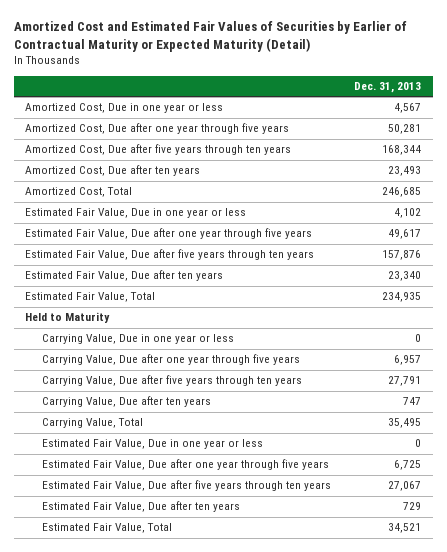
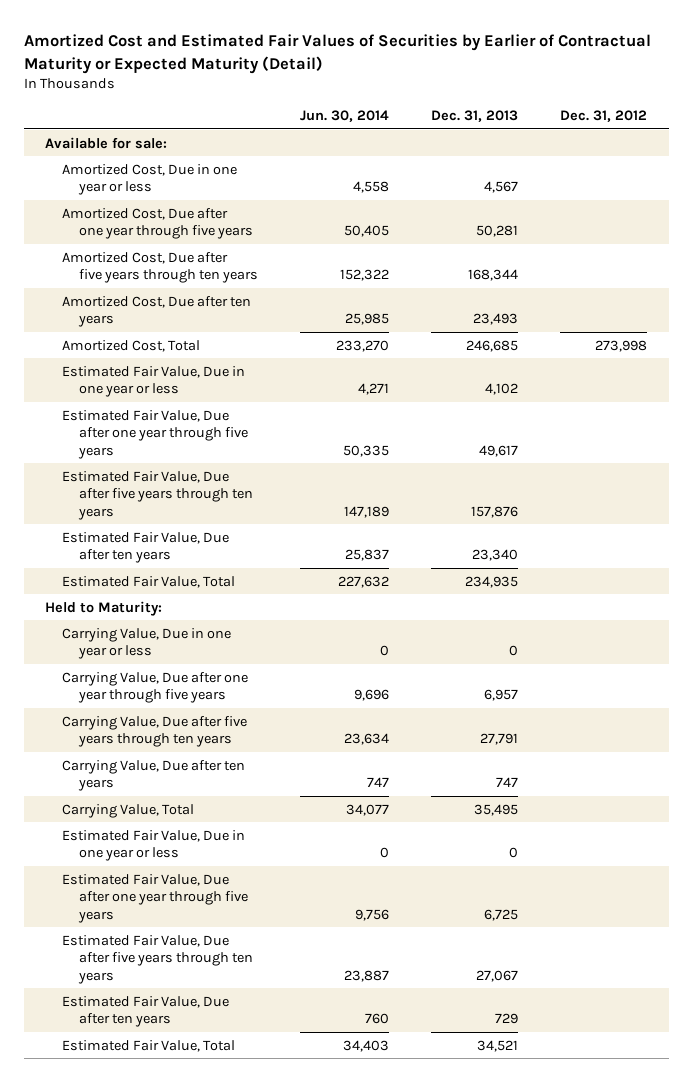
- | Dec. 31, 2013
+ | Jun. 30, 2014 | Dec. 31, 2013 | Dec. 31, 2012
+ Available for sale:
- Held to Maturity
+ Held to Maturity:

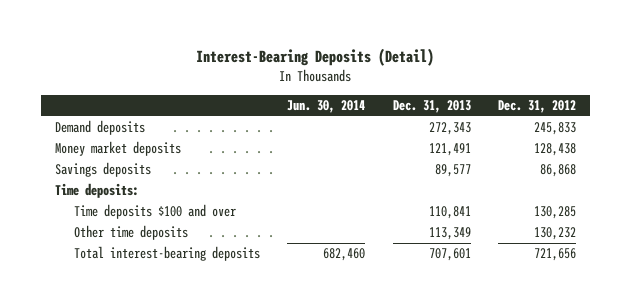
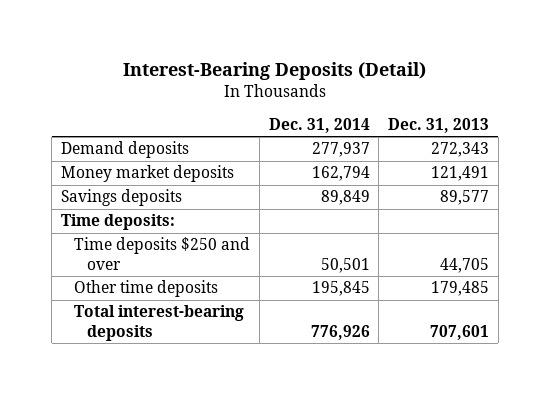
- | Jun. 30, 2014 | Dec. 31, 2013 | Dec. 31, 2012
+ | Dec. 31, 2014 | Dec. 31, 2013
- Time deposits $100 and over | | 110,841 | 130,285
- Other time deposits | | 113,349 | 130,232
+ Time deposits $250 and over | 50,501 | 44,705
+ Other time deposits | 195,845 | 179,485

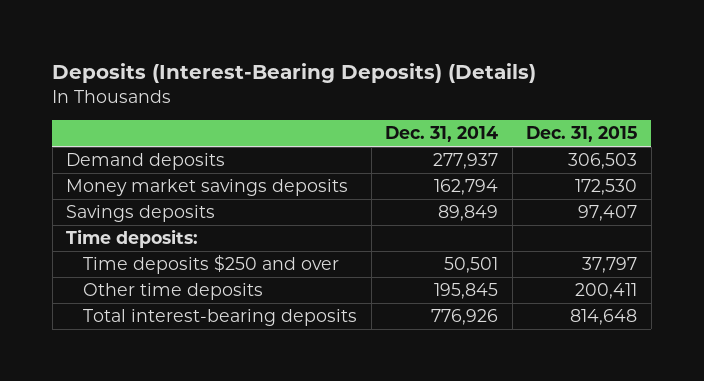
- Interest-Bearing Deposits (Detail)
+ Deposits (Interest-Bearing Deposits) (Details)
- | Dec. 31, 2014 | Dec. 31, 2013
+ | Dec. 31, 2014 | Dec. 31, 2015
- Money market deposits | 162,794 | 121,491
+ Money market savings deposits | 162,794 | 172,530

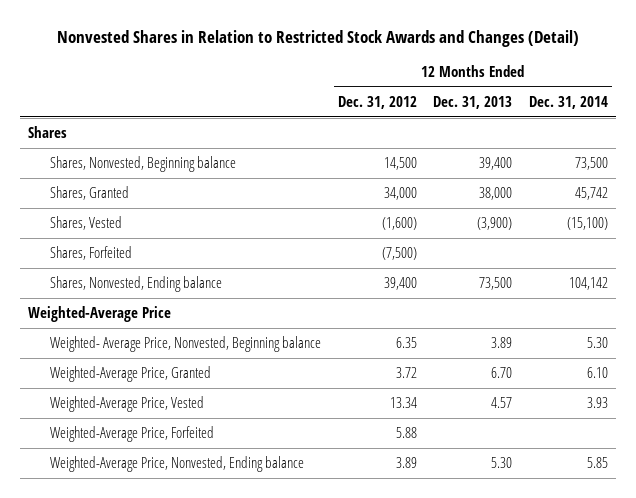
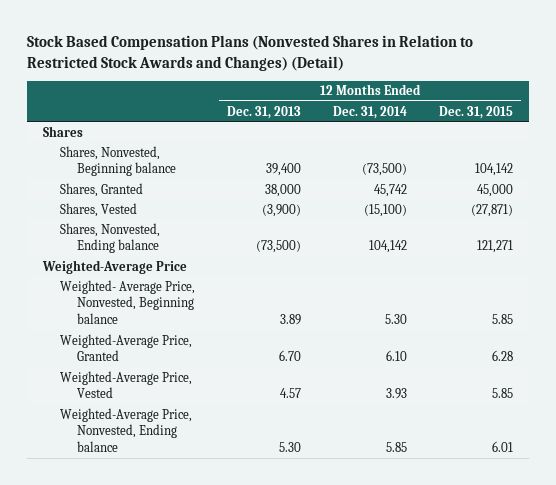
- Nonvested Shares in Relation to Restricted Stock Awards and Changes (Detail)
+ Stock Based Compensation Plans (Nonvested Shares in Relation to Restricted Stock Awards and Changes) (Detail)
- | 12 Months Ended Dec. 31, 2012 | 12 Months Ended Dec. 31, 2013 | 12 Months Ended Dec. 31, 2014
+ | 12 Months Ended Dec. 31, 2013 | 12 Months Ended Dec. 31, 2014 | 12 Months Ended Dec. 31, 2015
- Shares, Nonvested, Beginning balance | 14,500 | 39,400 | 73,500
+ Shares, Nonvested, Beginning balance | 39,400 | (73,500) | 104,142
- Shares, Forfeited | (7,500) | |
- Shares, Nonvested, Ending balance | 39,400 | 73,500 | 104,142
+ Shares, Nonvested, Ending balance | (73,500) | 104,142 | 121,271
- Weighted-Average Price, Forfeited | 5.88 | |

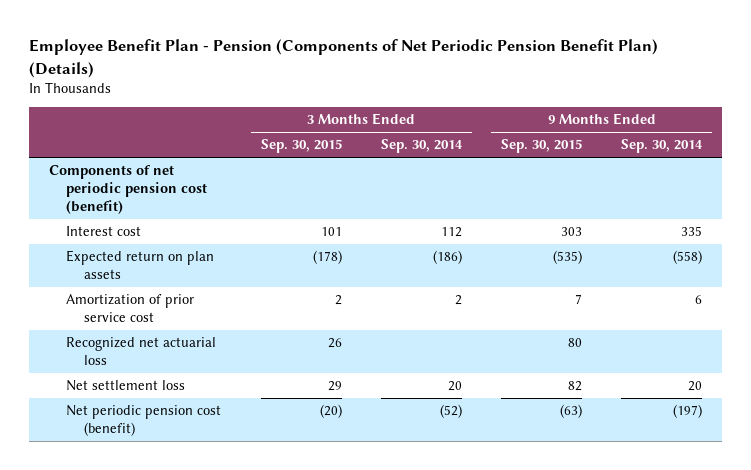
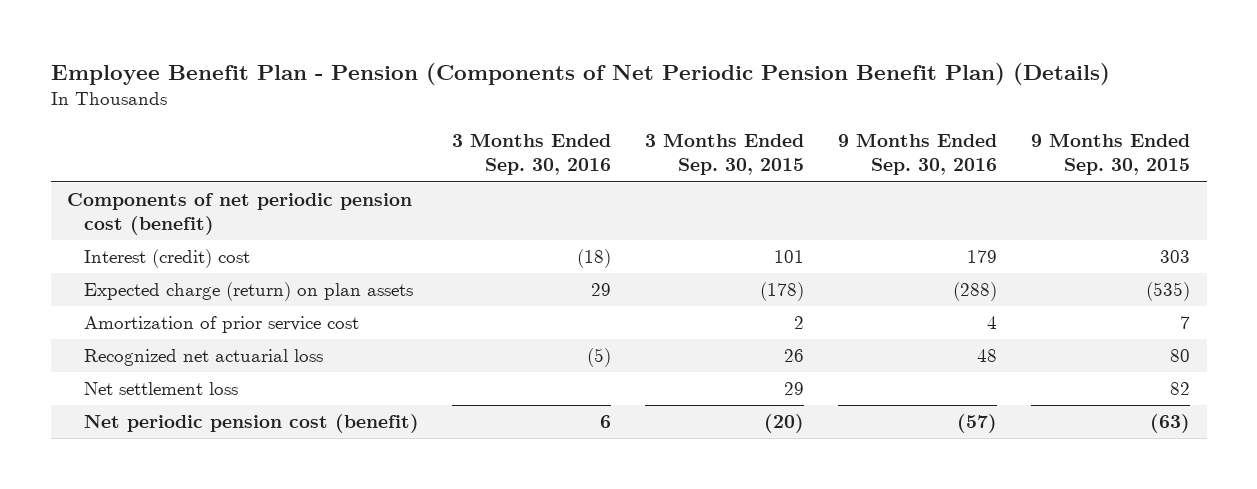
- | 3 Months Ended Sep. 30, 2015 | 3 Months Ended Sep. 30, 2014 | 9 Months Ended Sep. 30, 2015 | 9 Months Ended Sep. 30, 2014
+ | 3 Months Ended Sep. 30, 2016 | 3 Months Ended Sep. 30, 2015 | 9 Months Ended Sep. 30, 2016 | 9 Months Ended Sep. 30, 2015
- Interest cost | 101 | 112 | 303 | 335
- Expected return on plan assets | (178) | (186) | (535) | (558)
+ Interest (credit) cost | (18) | 101 | 179 | 303
+ Expected charge (return) on plan assets | 29 | (178) | (288) | (535)

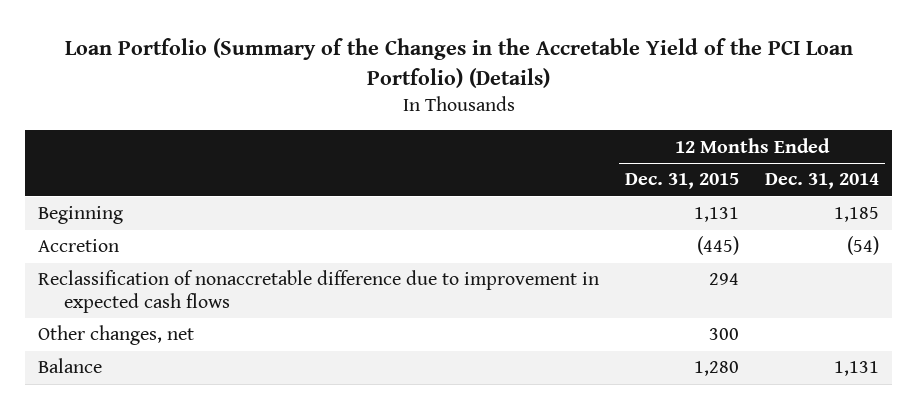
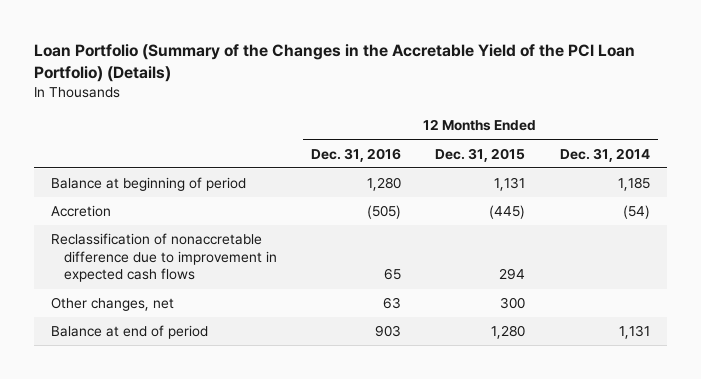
- | 12 Months Ended Dec. 31, 2015 | 12 Months Ended Dec. 31, 2014
+ | 12 Months Ended Dec. 31, 2016 | 12 Months Ended Dec. 31, 2015 | 12 Months Ended Dec. 31, 2014
- Beginning | 1,131 | 1,185
+ Balance at beginning of period | 1,280 | 1,131 | 1,185
- Balance | 1,280 | 1,131
+ Balance at end of period | 903 | 1,280 | 1,131

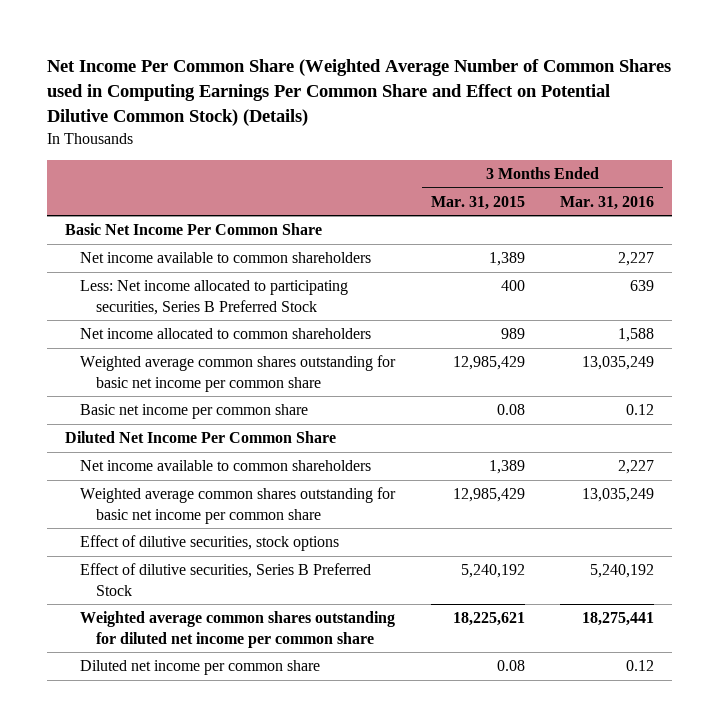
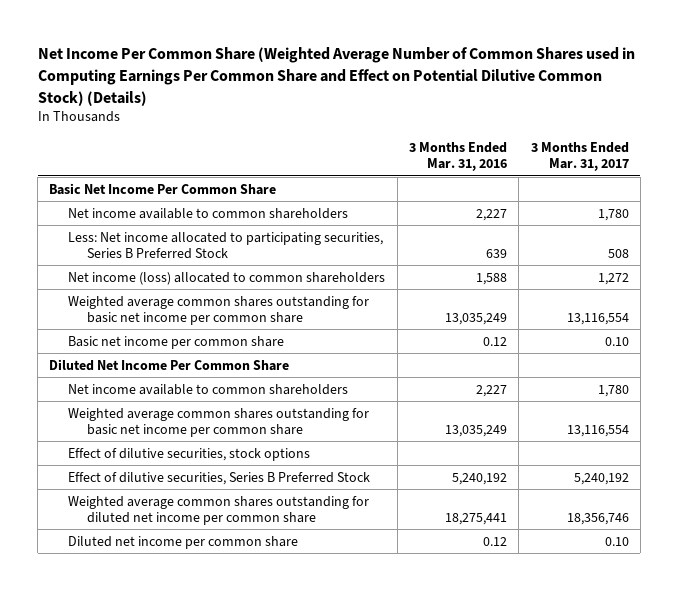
- | 3 Months Ended Mar. 31, 2015 | 3 Months Ended Mar. 31, 2016
+ | 3 Months Ended Mar. 31, 2016 | 3 Months Ended Mar. 31, 2017
- Net income allocated to common shareholders | 989 | 1,588
+ Net income (loss) allocated to common shareholders | 1,588 | 1,272

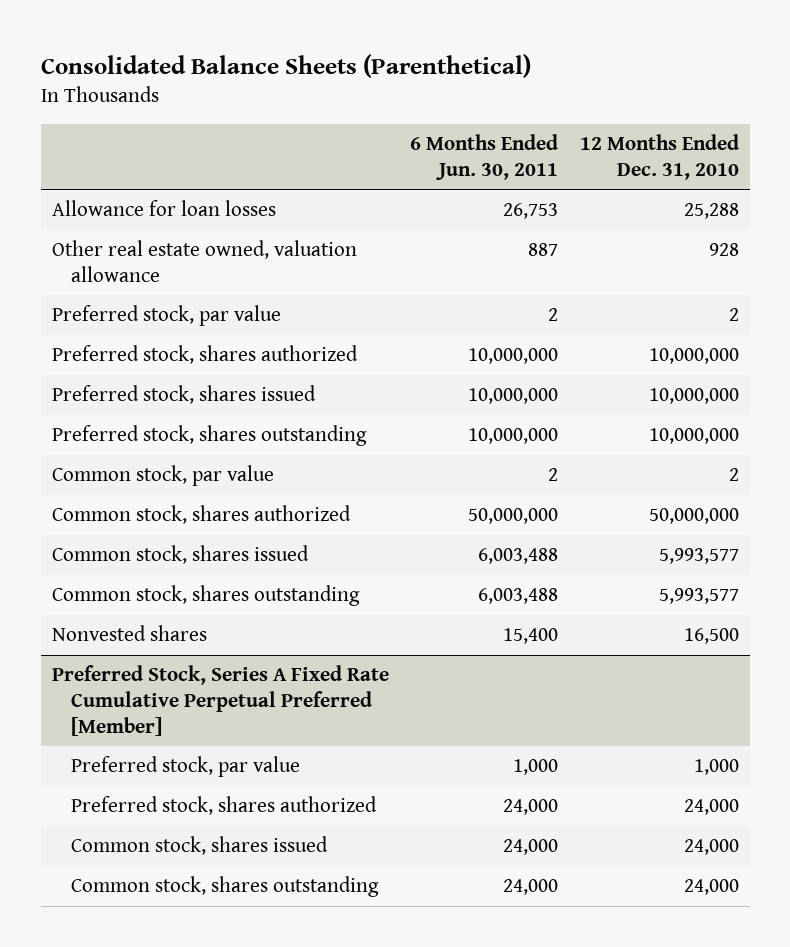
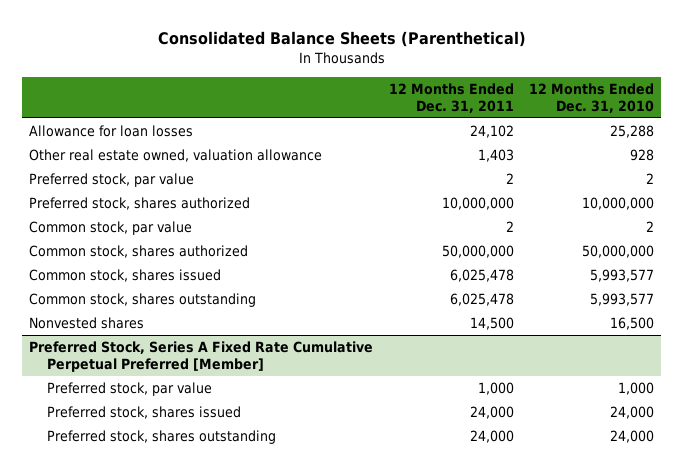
- | 6 Months Ended Jun. 30, 2011 | 12 Months Ended Dec. 31, 2010
+ | 12 Months Ended Dec. 31, 2011 | 12 Months Ended Dec. 31, 2010
- Preferred stock, shares issued | 10,000,000 | 10,000,000
- Preferred stock, shares outstanding | 10,000,000 | 10,000,000
@ Preferred Stock, Series A Fixed Rate Cumulative Perpetual Preferred [Member]
- Preferred stock, shares authorized | 24,000 | 24,000
- Common stock, shares issued | 24,000 | 24,000
- Common stock, shares outstanding | 24,000 | 24,000
+ Preferred stock, shares issued | 24,000 | 24,000
+ Preferred stock, shares outstanding | 24,000 | 24,000

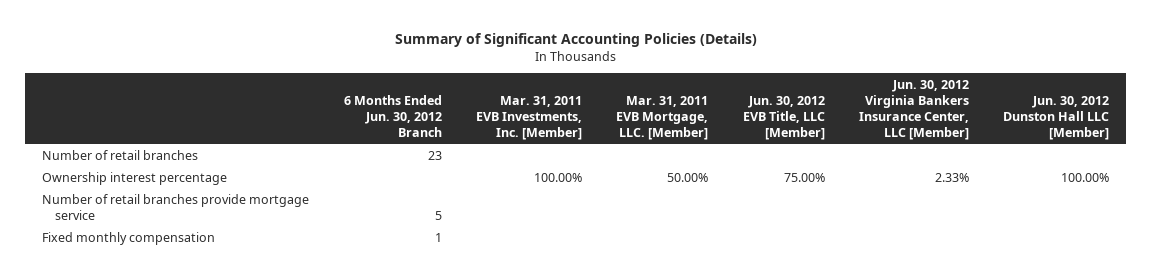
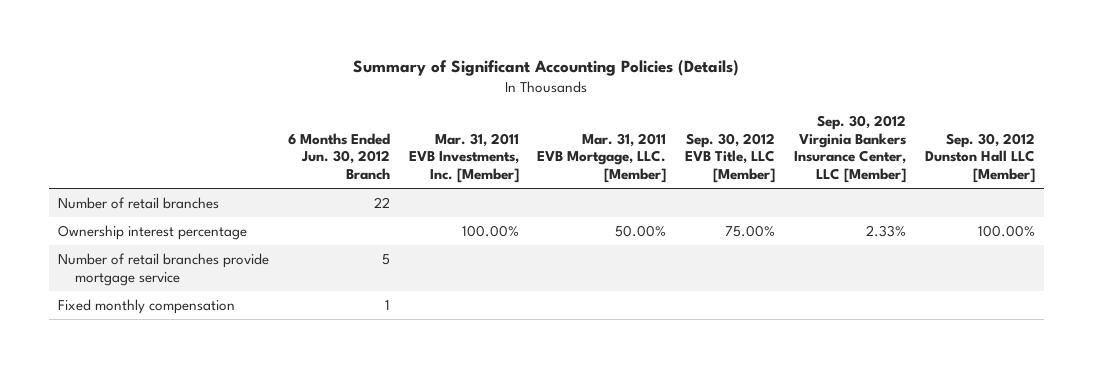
- | 6 Months Ended Jun. 30, 2012 Branch | Mar. 31, 2011 EVB Investments, Inc. [Member] | Mar. 31, 2011 EVB Mortgage, LLC. [Member] | Jun. 30, 2012 EVB Title, LLC [Member] | Jun. 30, 2012 Virginia Bankers Insurance Center, LLC [Member] | Jun. 30, 2012 Dunston Hall LLC [Member]
+ | 6 Months Ended Jun. 30, 2012 Branch | Mar. 31, 2011 EVB Investments, Inc. [Member] | Mar. 31, 2011 EVB Mortgage, LLC. [Member] | Sep. 30, 2012 EVB Title, LLC [Member] | Sep. 30, 2012 Virginia Bankers Insurance Center, LLC [Member] | Sep. 30, 2012 Dunston Hall LLC [Member]
- Number of retail branches | 23 | | | | |
+ Number of retail branches | 22 | | | | |

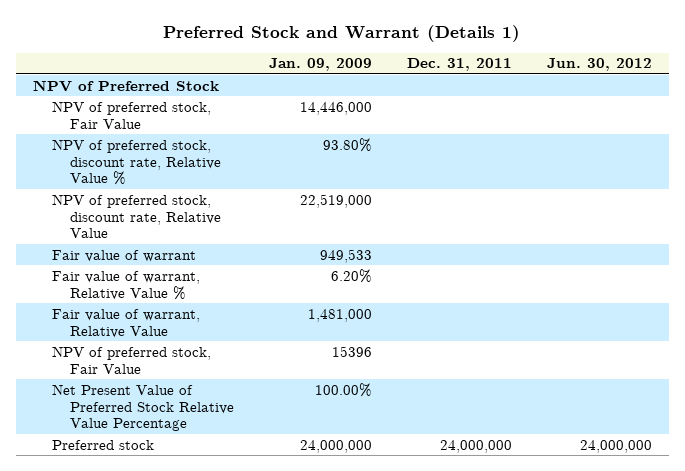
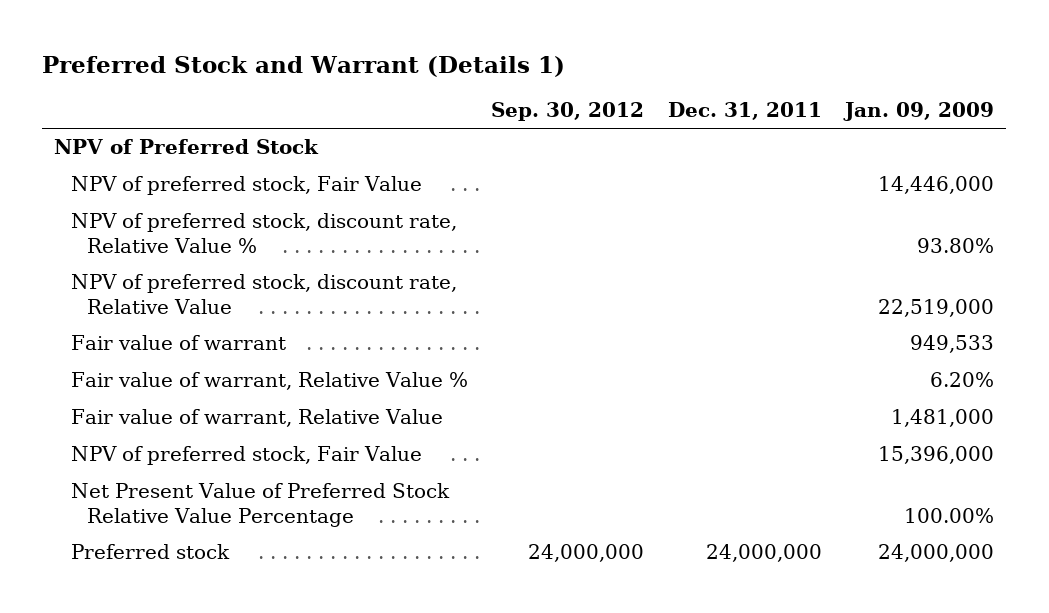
- | Jan. 09, 2009 | Dec. 31, 2011 | Jun. 30, 2012
+ | Sep. 30, 2012 | Dec. 31, 2011 | Jan. 09, 2009
- NPV of preferred stock, Fair Value | 15396 | |
+ NPV of preferred stock, Fair Value | | | 15,396,000

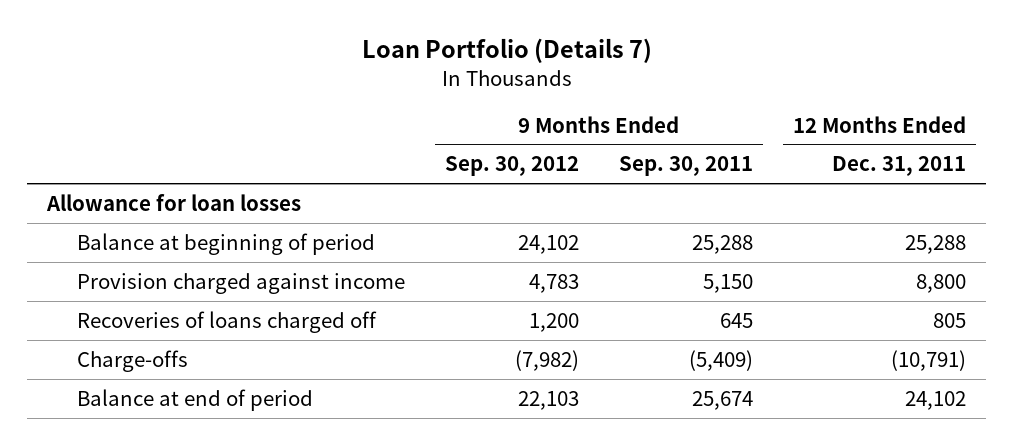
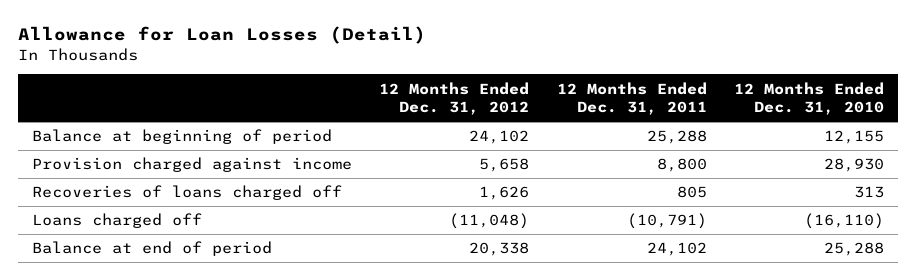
- Loan Portfolio (Details 7)
+ Allowance for Loan Losses (Detail)
- | 9 Months Ended Sep. 30, 2012 | 9 Months Ended Sep. 30, 2011 | 12 Months Ended Dec. 31, 2011
+ | 12 Months Ended Dec. 31, 2012 | 12 Months Ended Dec. 31, 2011 | 12 Months Ended Dec. 31, 2010
- Allowance for loan losses
- Charge-offs | (7,982) | (5,409) | (10,791)
+ Loans charged off | (11,048) | (10,791) | (16,110)

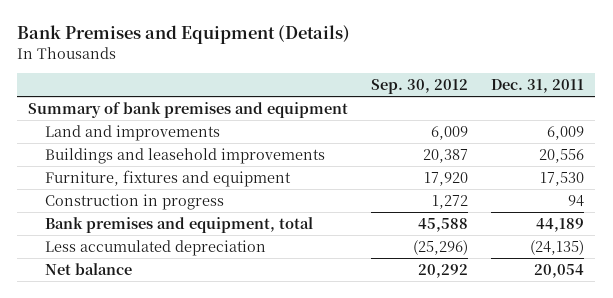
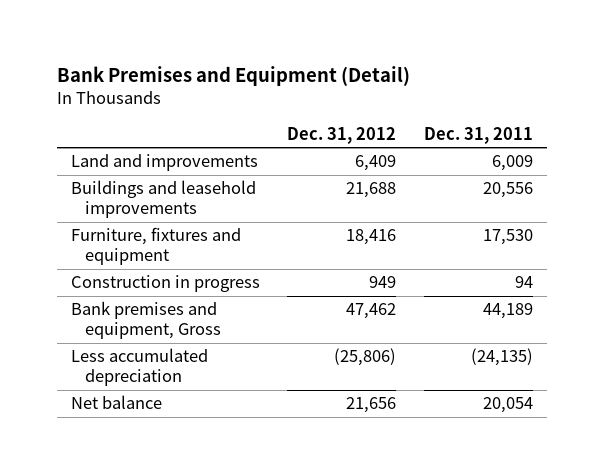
- Bank Premises and Equipment (Details)
+ Bank Premises and Equipment (Detail)
- | Sep. 30, 2012 | Dec. 31, 2011
+ | Dec. 31, 2012 | Dec. 31, 2011
- Summary of bank premises and equipment
- Bank premises and equipment, total | 45,588 | 44,189
+ Bank premises and equipment, Gross | 47,462 | 44,189

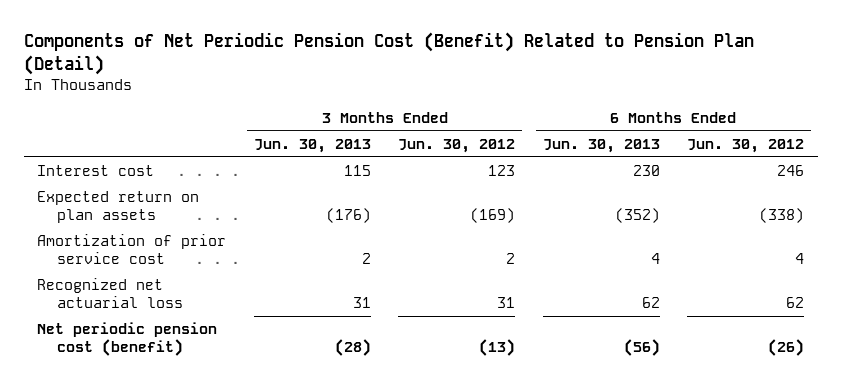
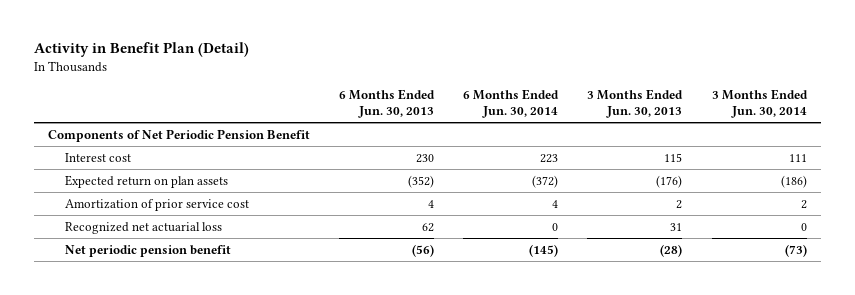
- Components of Net Periodic Pension Cost (Benefit) Related to Pension Plan (Detail)
+ Activity in Benefit Plan (Detail)
- | 3 Months Ended Jun. 30, 2013 | 3 Months Ended Jun. 30, 2012 | 6 Months Ended Jun. 30, 2013 | 6 Months Ended Jun. 30, 2012
+ | 6 Months Ended Jun. 30, 2013 | 6 Months Ended Jun. 30, 2014 | 3 Months Ended Jun. 30, 2013 | 3 Months Ended Jun. 30, 2014
+ Components of Net Periodic Pension Benefit
- Net periodic pension cost (benefit) | (28) | (13) | (56) | (26)
+ Net periodic pension benefit | (56) | (145) | (28) | (73)

